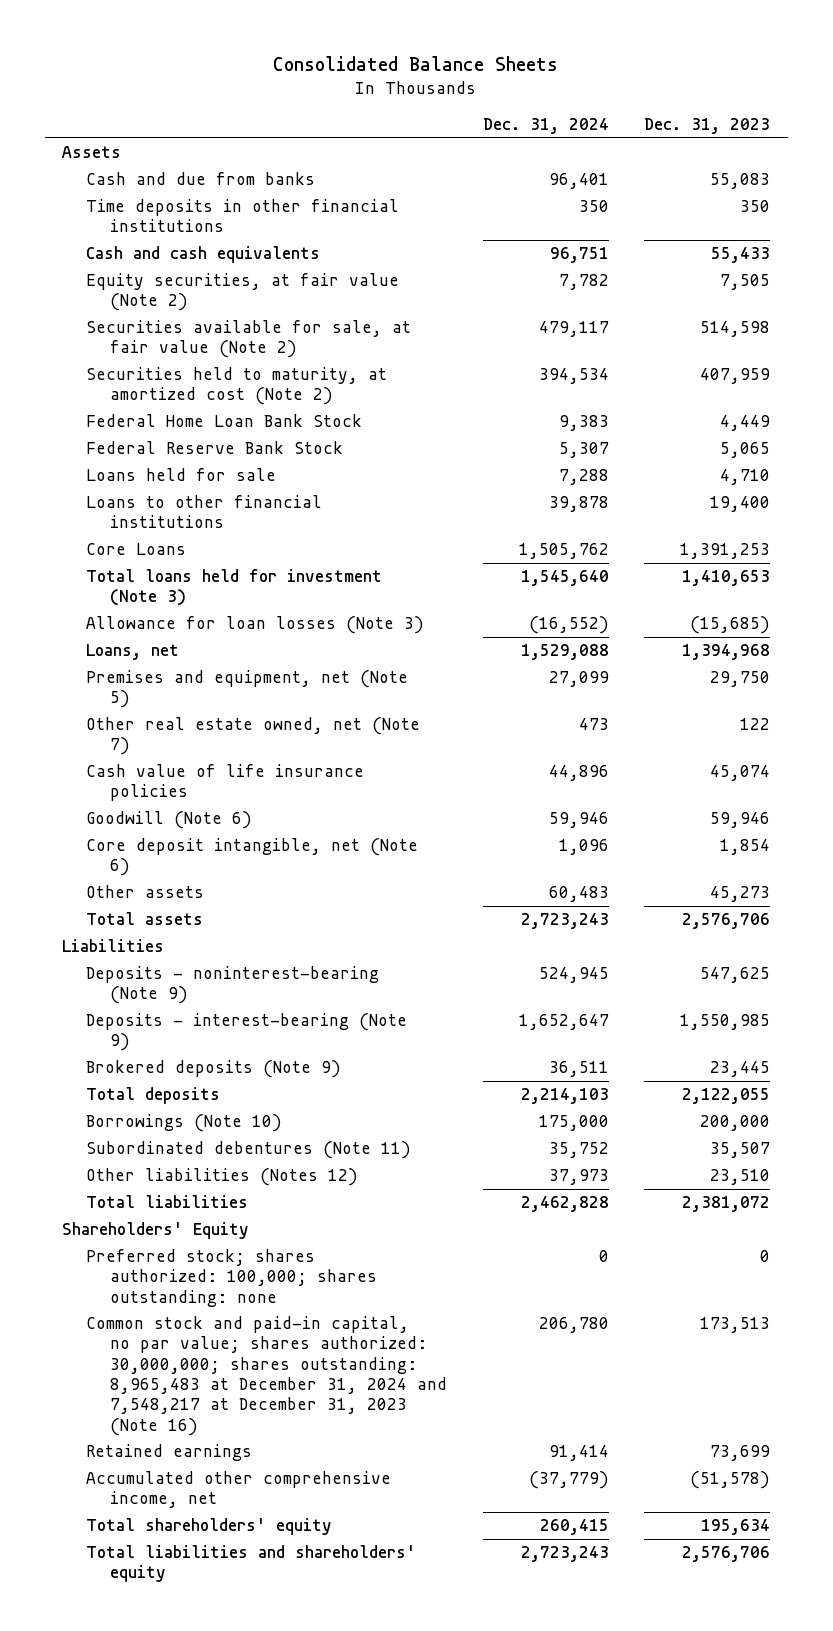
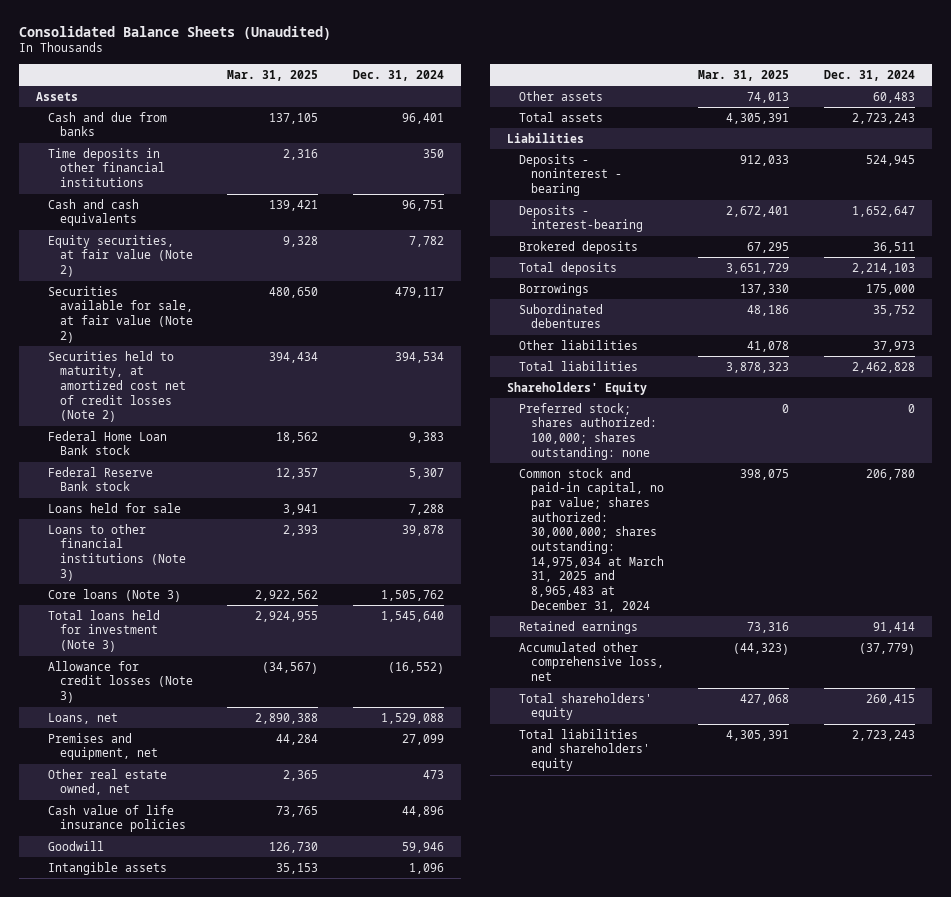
- Consolidated Balance Sheets
+ Consolidated Balance Sheets (Unaudited)
- | Dec. 31, 2024 | Dec. 31, 2023
+ | Mar. 31, 2025 | Dec. 31, 2024
- Securities held to maturity, at amortized cost (Note 2) | 394,534 | 407,959
- Federal Home Loan Bank Stock | 9,383 | 4,449
- Federal Reserve Bank Stock | 5,307 | 5,065
+ Securities held to maturity, at amortized cost net of credit losses (Note 2) | 394,434 | 394,534
+ Federal Home Loan Bank stock | 18,562 | 9,383
+ Federal Reserve Bank stock | 12,357 | 5,307
- Loans to other financial institutions | 39,878 | 19,400
- Core Loans | 1,505,762 | 1,391,253
+ Loans to other financial institutions (Note 3) | 2,393 | 39,878
+ Core loans (Note 3) | 2,922,562 | 1,505,762
- Allowance for loan losses (Note 3) | (16,552) | (15,685)
+ Allowance for credit losses (Note 3) | (34,567) | (16,552)
- Premises and equipment, net (Note 5) | 27,099 | 29,750
- Other real estate owned, net (Note 7) | 473 | 122
+ Premises and equipment, net | 44,284 | 27,099
+ Other real estate owned, net | 2,365 | 473
- Goodwill (Note 6) | 59,946 | 59,946
- Core deposit intangible, net (Note 6) | 1,096 | 1,854
+ Goodwill | 126,730 | 59,946
+ Intangible assets | 35,153 | 1,096
- Deposits - noninterest-bearing (Note 9) | 524,945 | 547,625
- Deposits - interest-bearing (Note 9) | 1,652,647 | 1,550,985
- Brokered deposits (Note 9) | 36,511 | 23,445
+ Deposits - noninterest - bearing | 912,033 | 524,945
+ Deposits - interest-bearing | 2,672,401 | 1,652,647
+ Brokered deposits | 67,295 | 36,511
- Borrowings (Note 10) | 175,000 | 200,000
- Subordinated debentures (Note 11) | 35,752 | 35,507
- Other liabilities (Notes 12) | 37,973 | 23,510
+ Borrowings | 137,330 | 175,000
+ Subordinated debentures | 48,186 | 35,752
+ Other liabilities | 41,078 | 37,973
- Common stock and paid-in capital, no par value; shares authorized: 30,000,000; shares outstanding: 8,965,483 at December 31, 2024 and 7,548,217 at December 31, 2023 (Note 16) | 206,780 | 173,513
+ Common stock and paid-in capital, no par value; shares authorized: 30,000,000; shares outstanding: 14,975,034 at March 31, 2025 and 8,965,483 at December 31, 2024 | 398,075 | 206,780
- Accumulated other comprehensive income, net | (37,779) | (51,578)
+ Accumulated other comprehensive loss, net | (44,323) | (37,779)

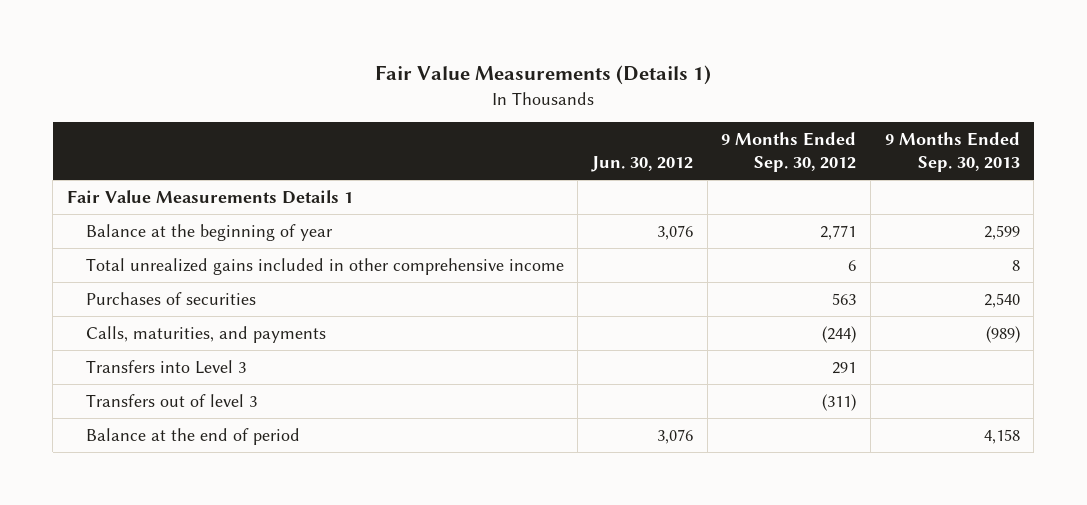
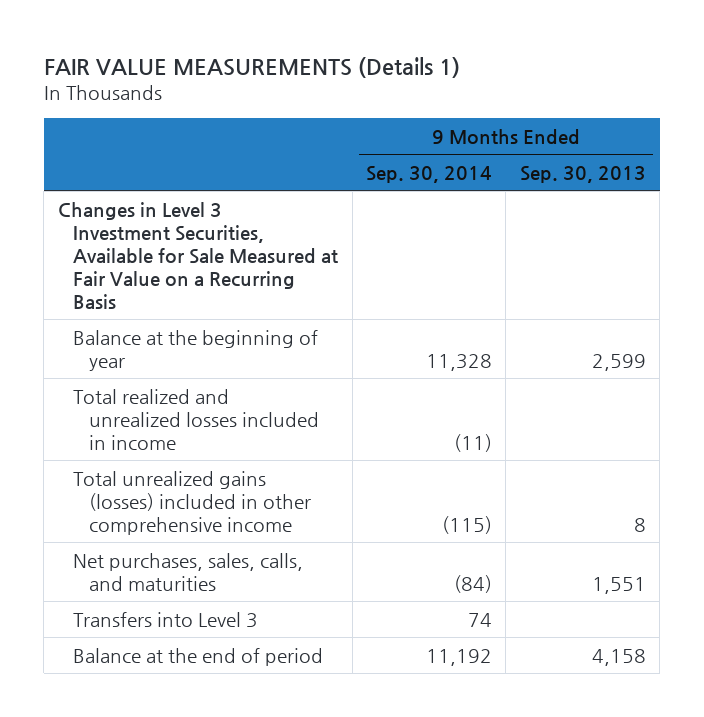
- Fair Value Measurements (Details 1)
+ FAIR VALUE MEASUREMENTS (Details 1)
- | Jun. 30, 2012 | 9 Months Ended Sep. 30, 2012 | 9 Months Ended Sep. 30, 2013
+ | 9 Months Ended Sep. 30, 2014 | 9 Months Ended Sep. 30, 2013
- Fair Value Measurements Details 1
+ Changes in Level 3 Investment Securities, Available for Sale Measured at Fair Value on a Recurring Basis
- Total unrealized gains included in other comprehensive income | | 6 | 8
- Purchases of securities | | 563 | 2,540
- Calls, maturities, and payments | | (244) | (989)
+ Total realized and unrealized losses included in income | (11) |
+ Total unrealized gains (losses) included in other comprehensive income | (115) | 8
+ Net purchases, sales, calls, and maturities | (84) | 1,551
- Transfers out of level 3 | | (311) |

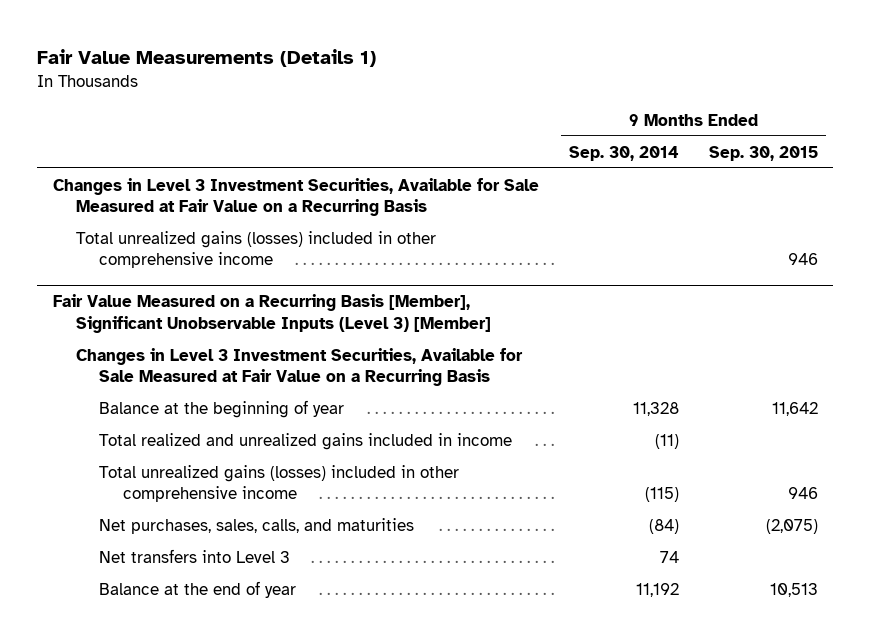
- FAIR VALUE MEASUREMENTS (Details 1)
+ Fair Value Measurements (Details 1)
- | 9 Months Ended Sep. 30, 2014 | 9 Months Ended Sep. 30, 2013
+ | 9 Months Ended Sep. 30, 2014 | 9 Months Ended Sep. 30, 2015
+ Total unrealized gains (losses) included in other comprehensive income | | 946
+ Fair Value Measured on a Recurring Basis [Member], Significant Unobservable Inputs (Level 3) [Member]
+ Changes in Level 3 Investment Securities, Available for Sale Measured at Fair Value on a Recurring Basis
- Total realized and unrealized losses included in income | (11) |
+ Total realized and unrealized gains included in income | (11) |
- Transfers into Level 3 | 74 |
- Balance at the end of period | 11,192 | 4,158
+ Net transfers into Level 3 | 74 |
+ Balance at the end of year | 11,192 | 10,513

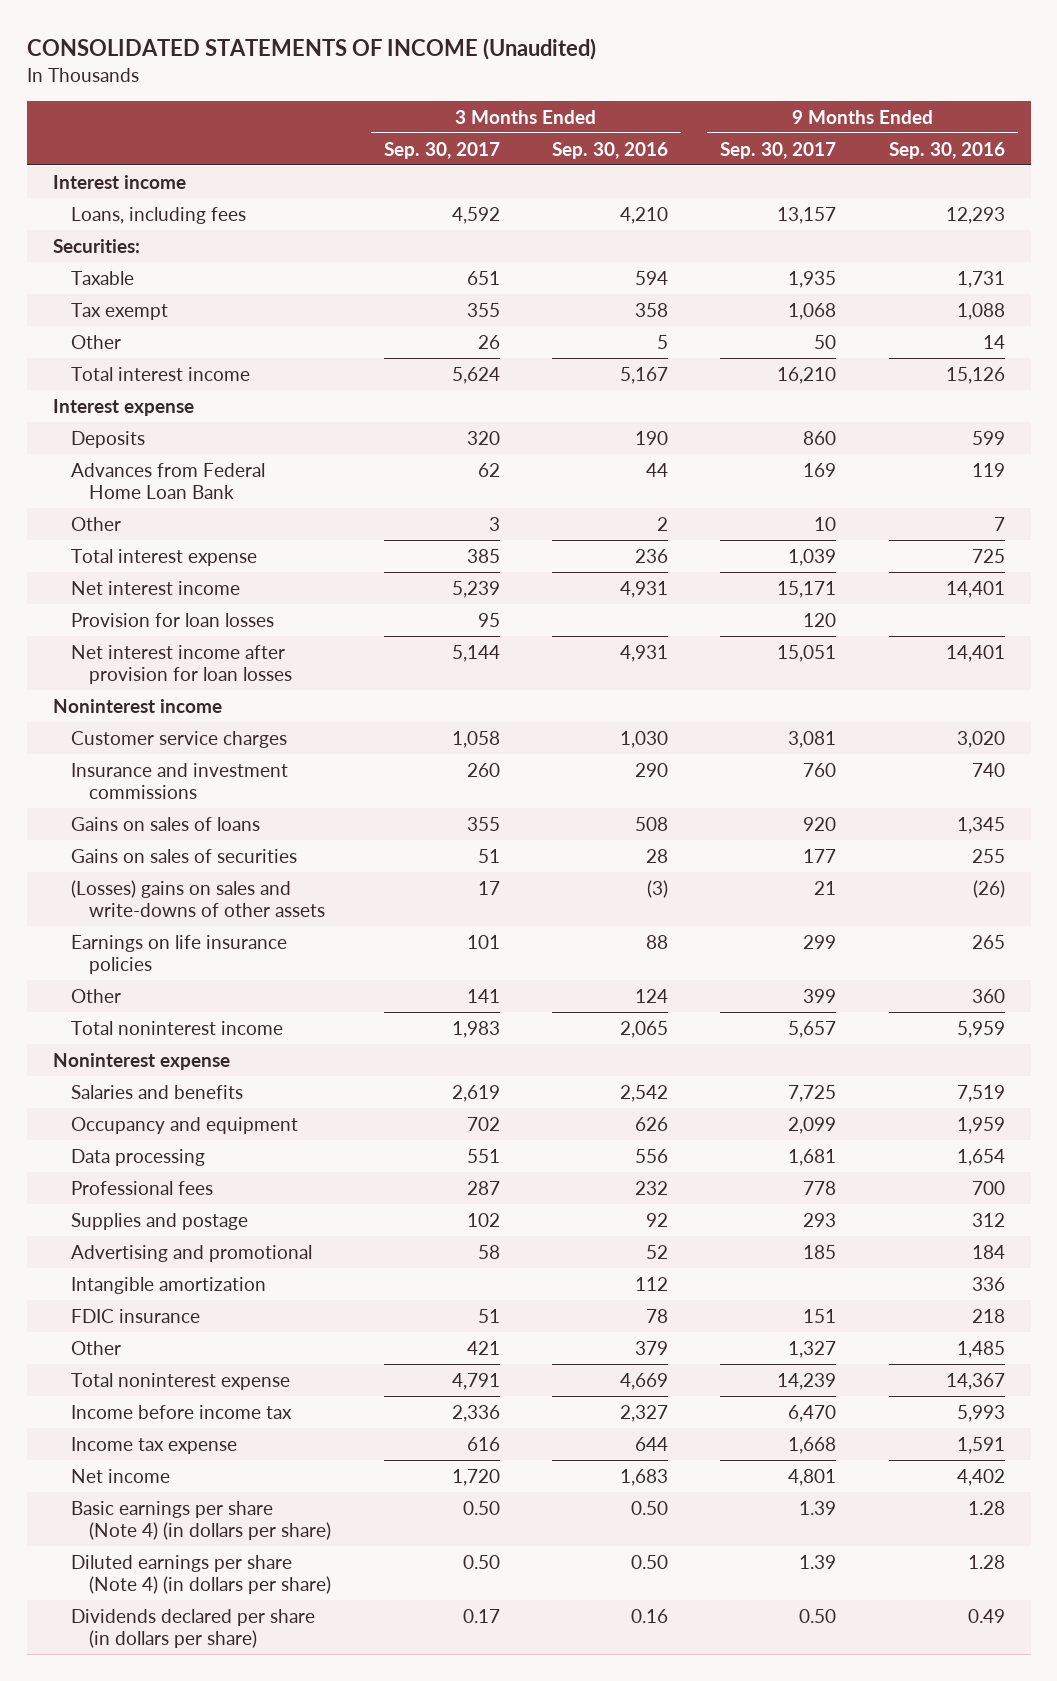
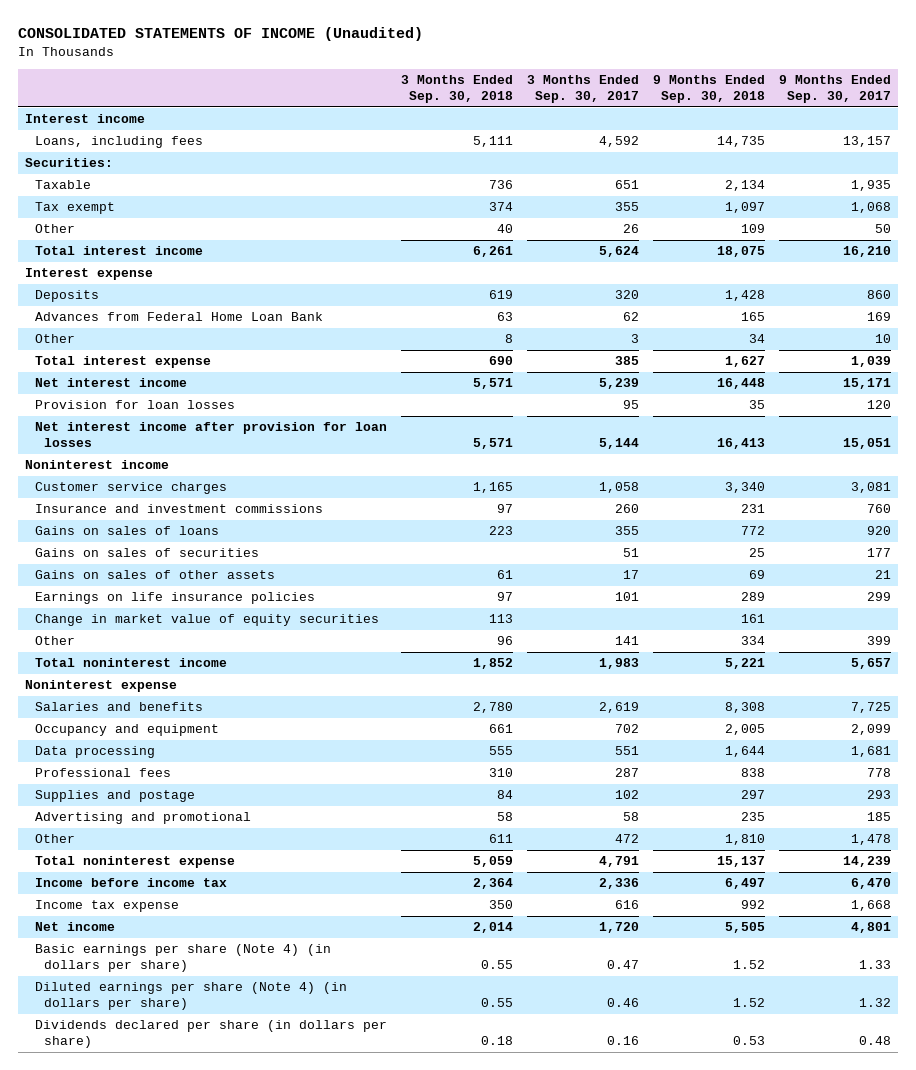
- | 3 Months Ended Sep. 30, 2017 | 3 Months Ended Sep. 30, 2016 | 9 Months Ended Sep. 30, 2017 | 9 Months Ended Sep. 30, 2016
+ | 3 Months Ended Sep. 30, 2018 | 3 Months Ended Sep. 30, 2017 | 9 Months Ended Sep. 30, 2018 | 9 Months Ended Sep. 30, 2017
- (Losses) gains on sales and write-downs of other assets | 17 | (3) | 21 | (26)
+ Gains on sales of other assets | 61 | 17 | 69 | 21
+ Change in market value of equity securities | 113 | | 161 |
- Intangible amortization | | 112 | | 336
- FDIC insurance | 51 | 78 | 151 | 218
- Other | 421 | 379 | 1,327 | 1,485
+ Other | 611 | 472 | 1,810 | 1,478
- Basic earnings per share (Note 4) (in dollars per share) | 0.50 | 0.50 | 1.39 | 1.28
- Diluted earnings per share (Note 4) (in dollars per share) | 0.50 | 0.50 | 1.39 | 1.28
- Dividends declared per share (in dollars per share) | 0.17 | 0.16 | 0.50 | 0.49
+ Basic earnings per share (Note 4) (in dollars per share) | 0.55 | 0.47 | 1.52 | 1.33
+ Diluted earnings per share (Note 4) (in dollars per share) | 0.55 | 0.46 | 1.52 | 1.32
+ Dividends declared per share (in dollars per share) | 0.18 | 0.16 | 0.53 | 0.48

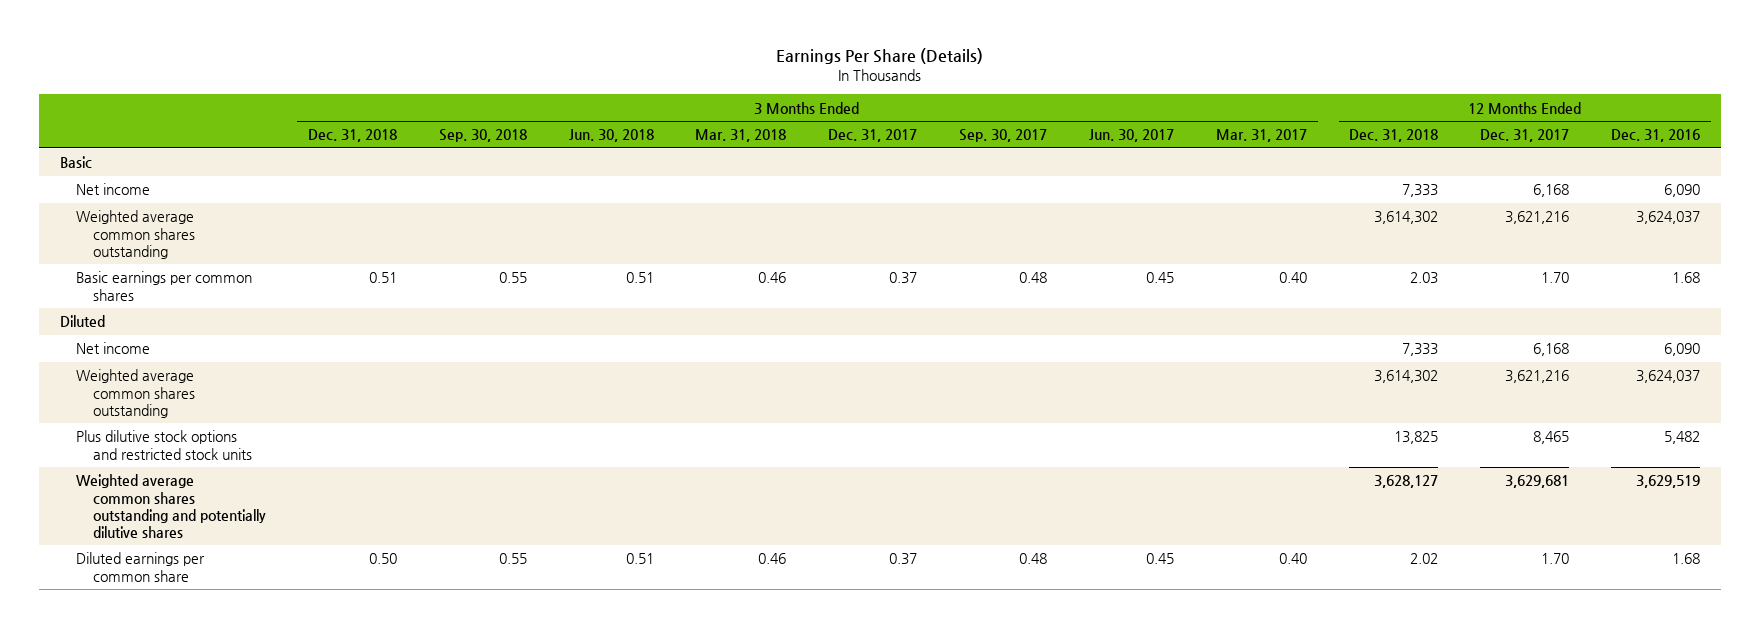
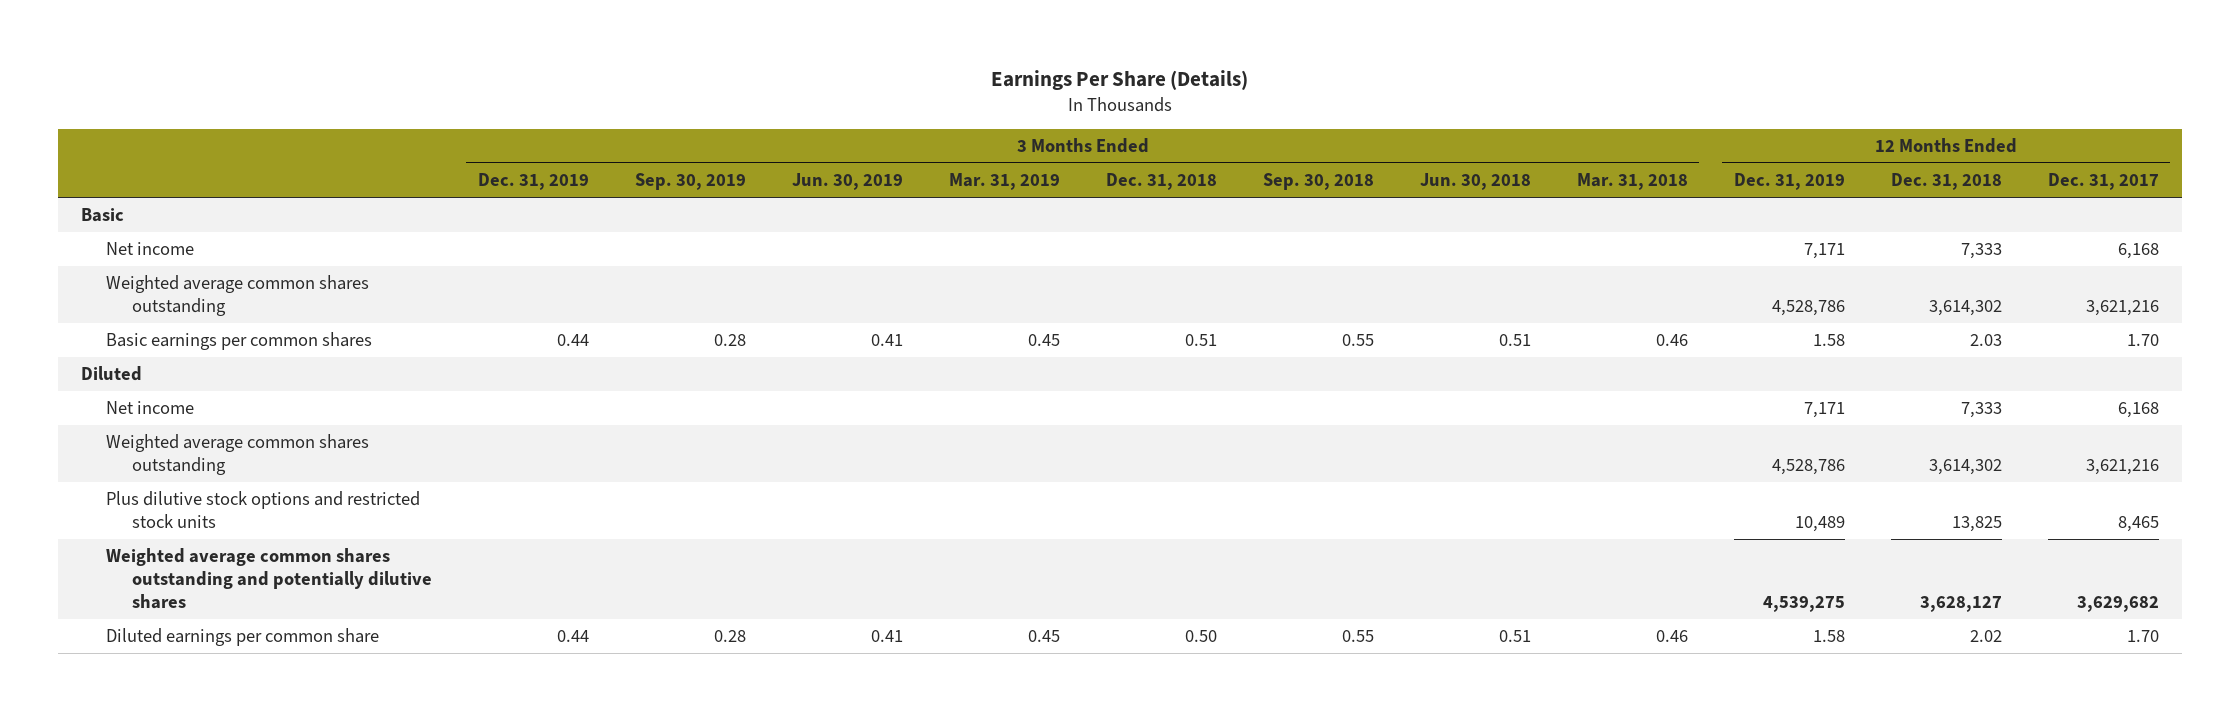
- | 3 Months Ended Dec. 31, 2018 | 3 Months Ended Sep. 30, 2018 | 3 Months Ended Jun. 30, 2018 | 3 Months Ended Mar. 31, 2018 | 3 Months Ended Dec. 31, 2017 | 3 Months Ended Sep. 30, 2017 | 3 Months Ended Jun. 30, 2017 | 3 Months Ended Mar. 31, 2017 | 12 Months Ended Dec. 31, 2018 | 12 Months Ended Dec. 31, 2017 | 12 Months Ended Dec. 31, 2016
+ | 3 Months Ended Dec. 31, 2019 | 3 Months Ended Sep. 30, 2019 | 3 Months Ended Jun. 30, 2019 | 3 Months Ended Mar. 31, 2019 | 3 Months Ended Dec. 31, 2018 | 3 Months Ended Sep. 30, 2018 | 3 Months Ended Jun. 30, 2018 | 3 Months Ended Mar. 31, 2018 | 12 Months Ended Dec. 31, 2019 | 12 Months Ended Dec. 31, 2018 | 12 Months Ended Dec. 31, 2017
- Weighted average common shares outstanding and potentially dilutive shares | | | | | | | | | 3,628,127 | 3,629,681 | 3,629,519
+ Weighted average common shares outstanding and potentially dilutive shares | | | | | | | | | 4,539,275 | 3,628,127 | 3,629,682

